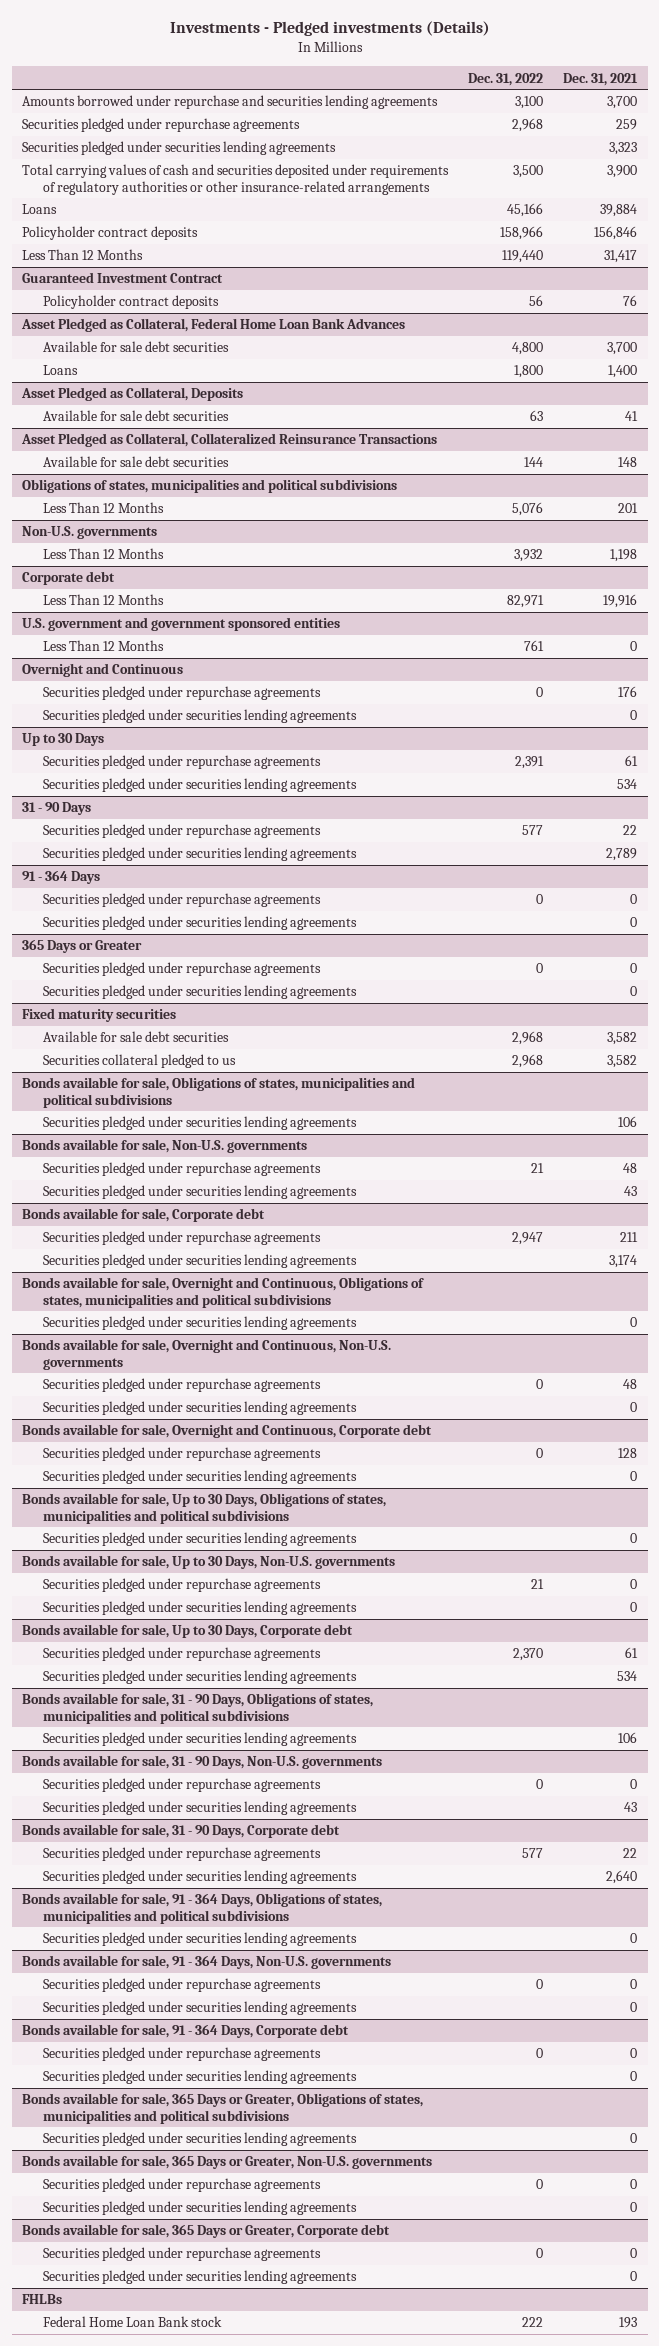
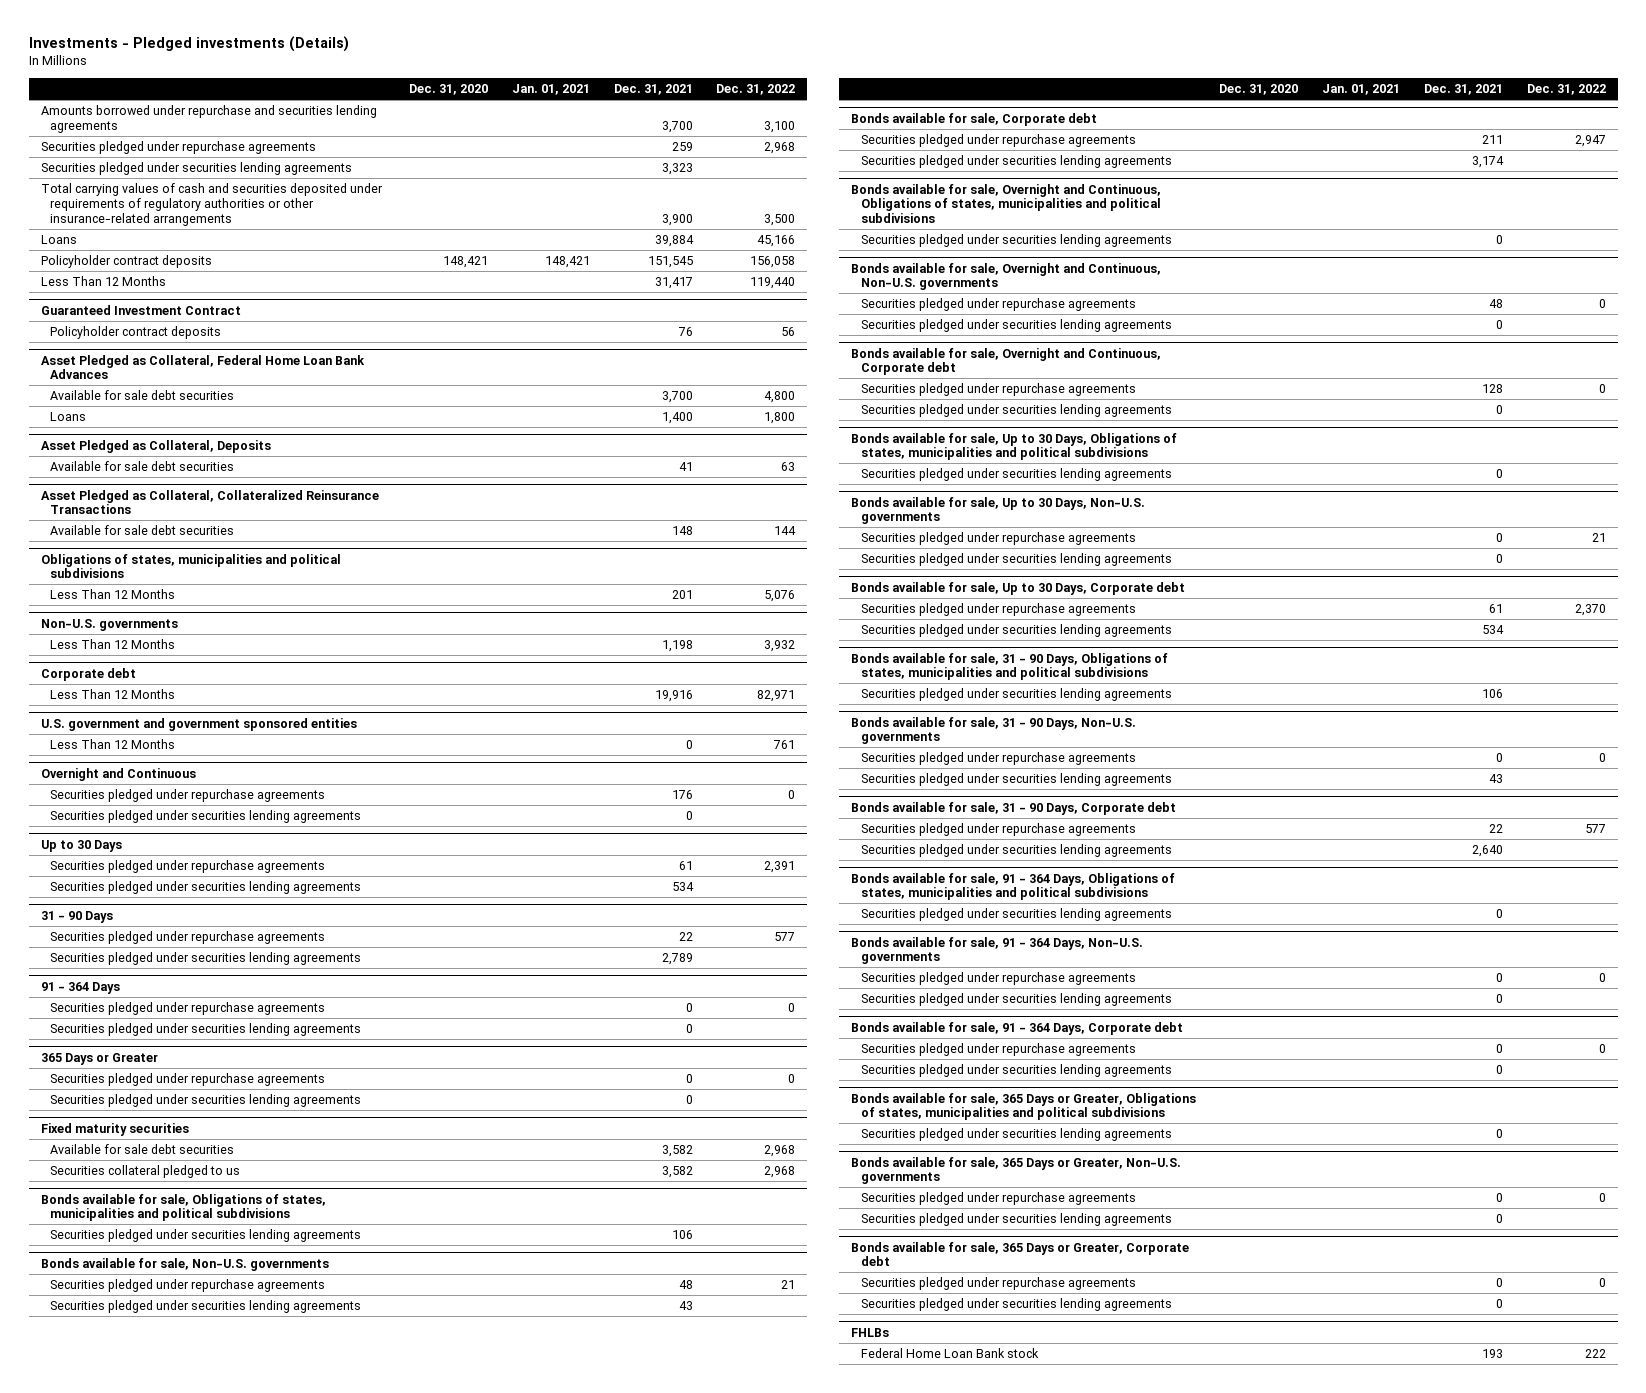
- | Dec. 31, 2022 | Dec. 31, 2021
+ | Dec. 31, 2020 | Jan. 01, 2021 | Dec. 31, 2021 | Dec. 31, 2022
- Policyholder contract deposits | 158,966 | 156,846
+ Policyholder contract deposits | 148,421 | 148,421 | 151,545 | 156,058

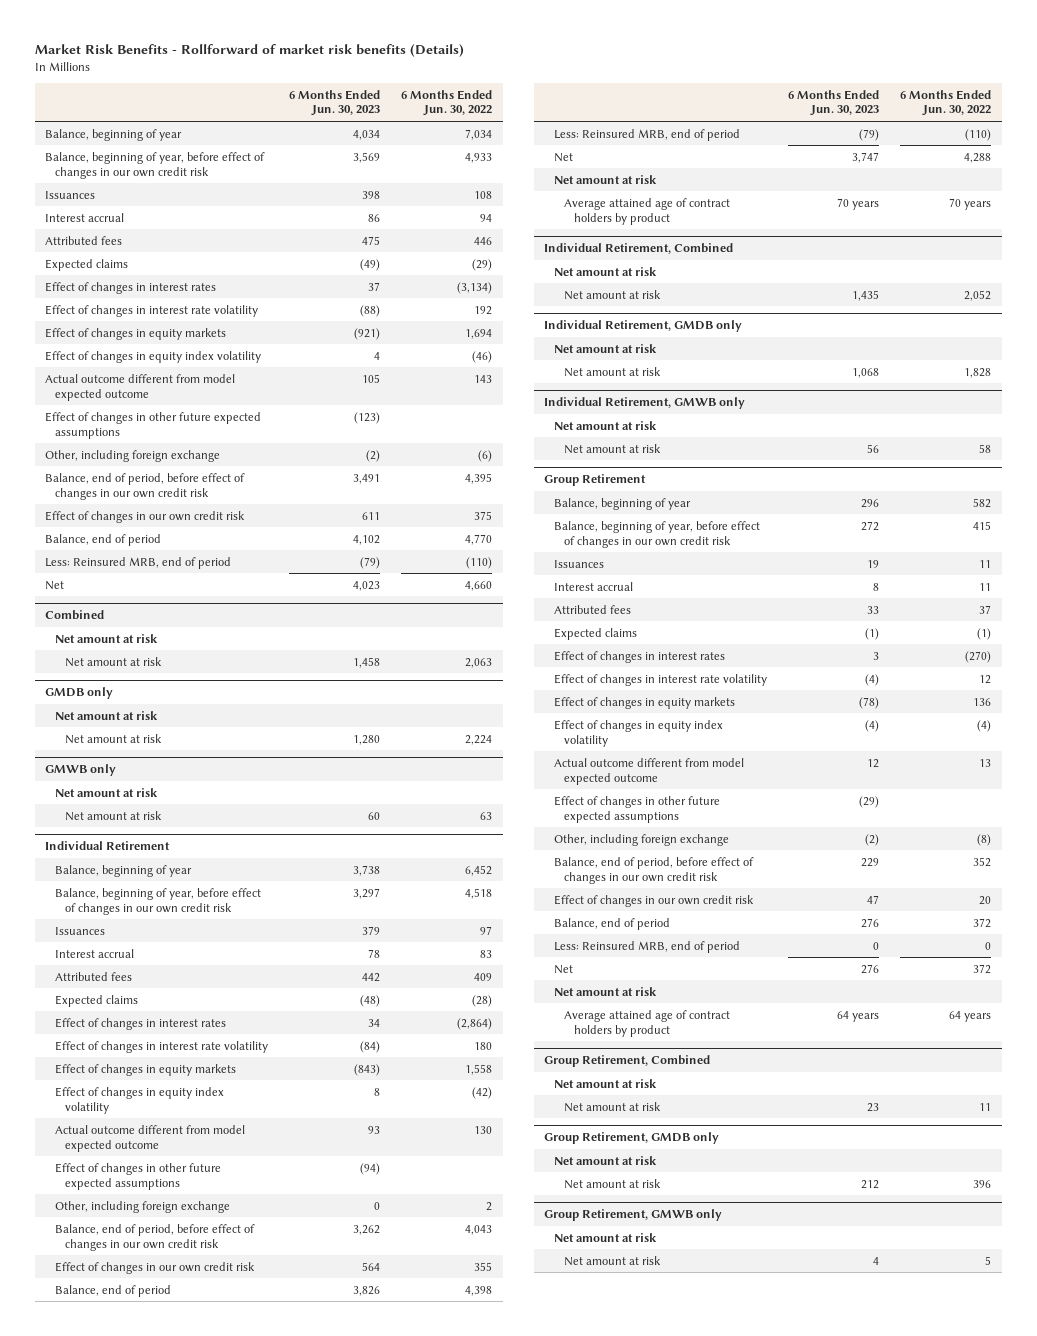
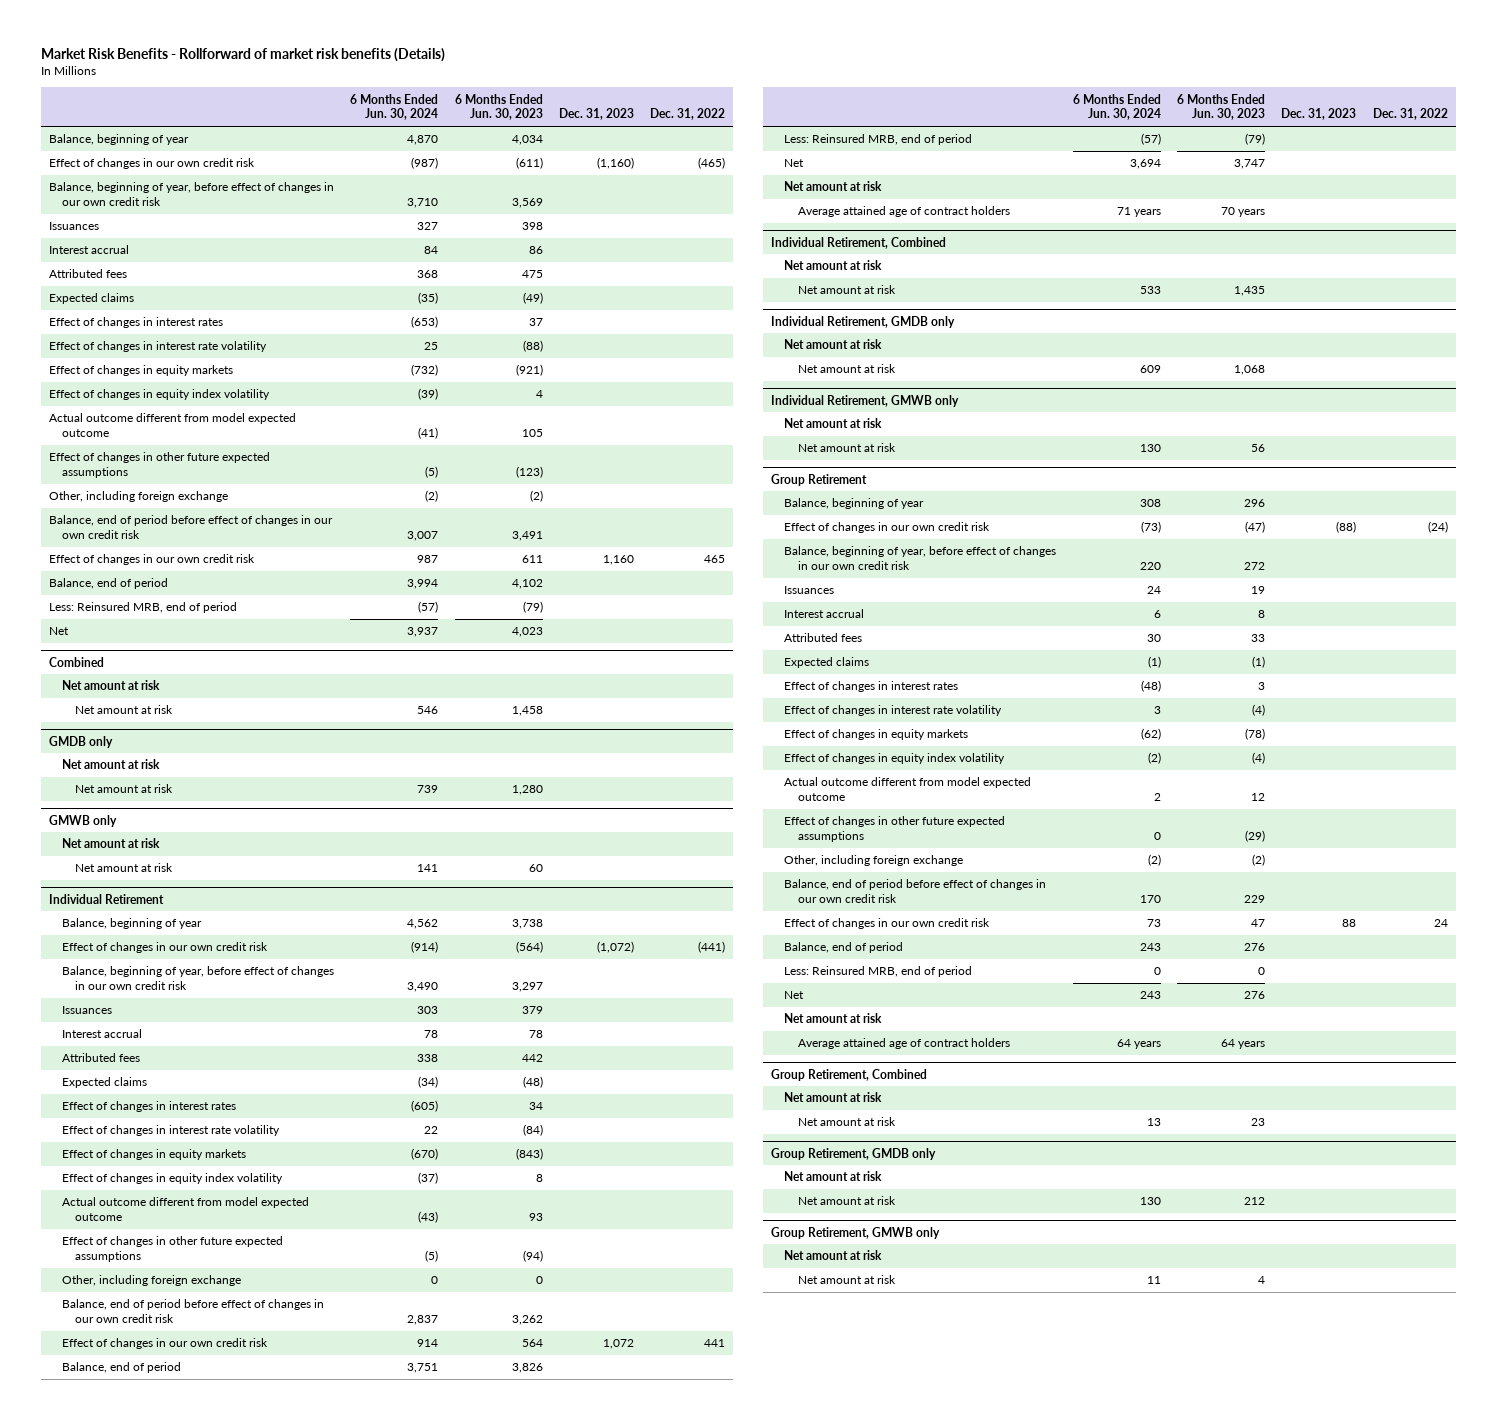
- | 6 Months Ended Jun. 30, 2023 | 6 Months Ended Jun. 30, 2022
+ | 6 Months Ended Jun. 30, 2024 | 6 Months Ended Jun. 30, 2023 | Dec. 31, 2023 | Dec. 31, 2022
+ Effect of changes in our own credit risk | (987) | (611) | (1,160) | (465)
- Balance, end of period, before effect of changes in our own credit risk | 3,491 | 4,395
+ Balance, end of period before effect of changes in our own credit risk | 3,007 | 3,491 | |
@ Individual Retirement
+ Effect of changes in our own credit risk | (914) | (564) | (1,072) | (441)
- Balance, end of period, before effect of changes in our own credit risk | 3,262 | 4,043
+ Balance, end of period before effect of changes in our own credit risk | 2,837 | 3,262 | |
- Average attained age of contract holders by product | 70 years | 70 years
+ Average attained age of contract holders | 71 years | 70 years | |
@ Group Retirement
+ Effect of changes in our own credit risk | (73) | (47) | (88) | (24)
- Balance, end of period, before effect of changes in our own credit risk | 229 | 352
+ Balance, end of period before effect of changes in our own credit risk | 170 | 229 | |
- Average attained age of contract holders by product | 64 years | 64 years
+ Average attained age of contract holders | 64 years | 64 years | |

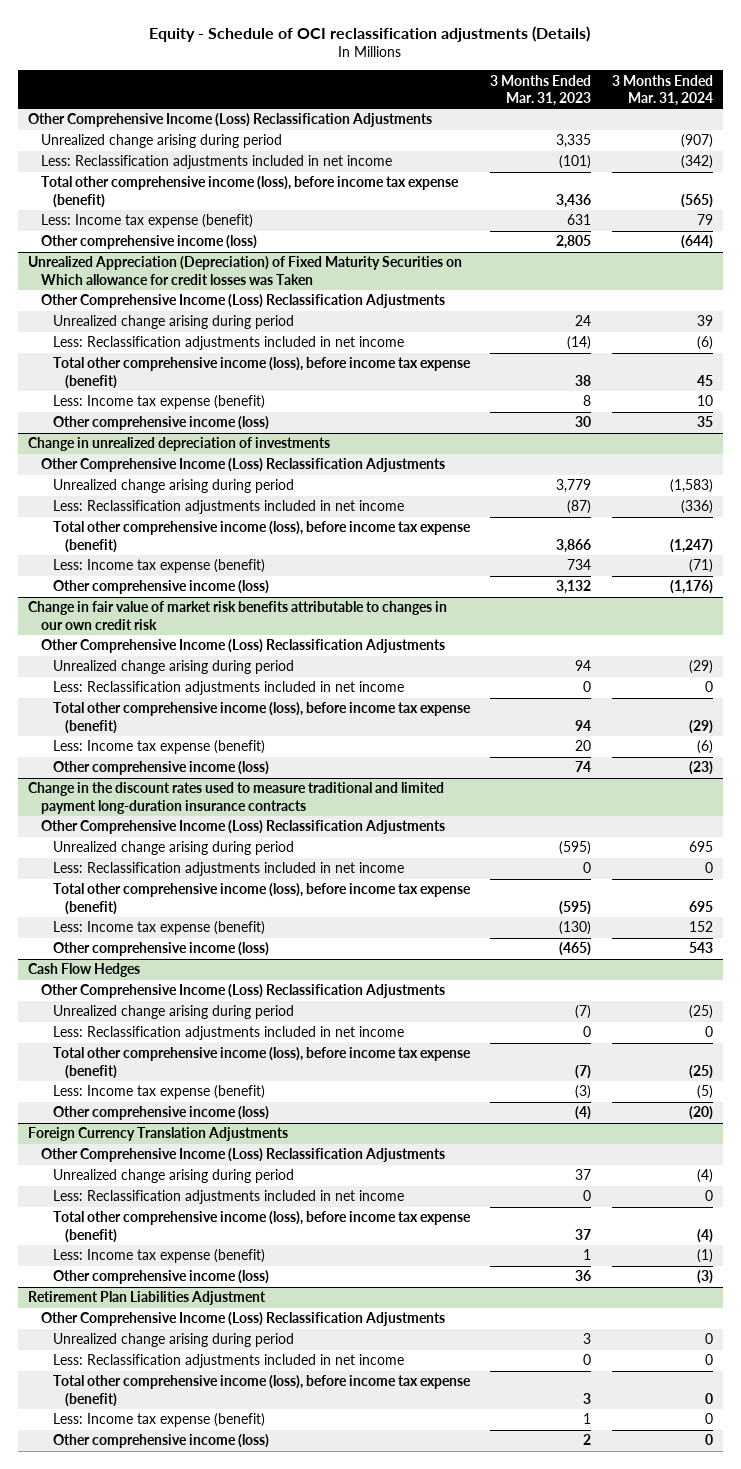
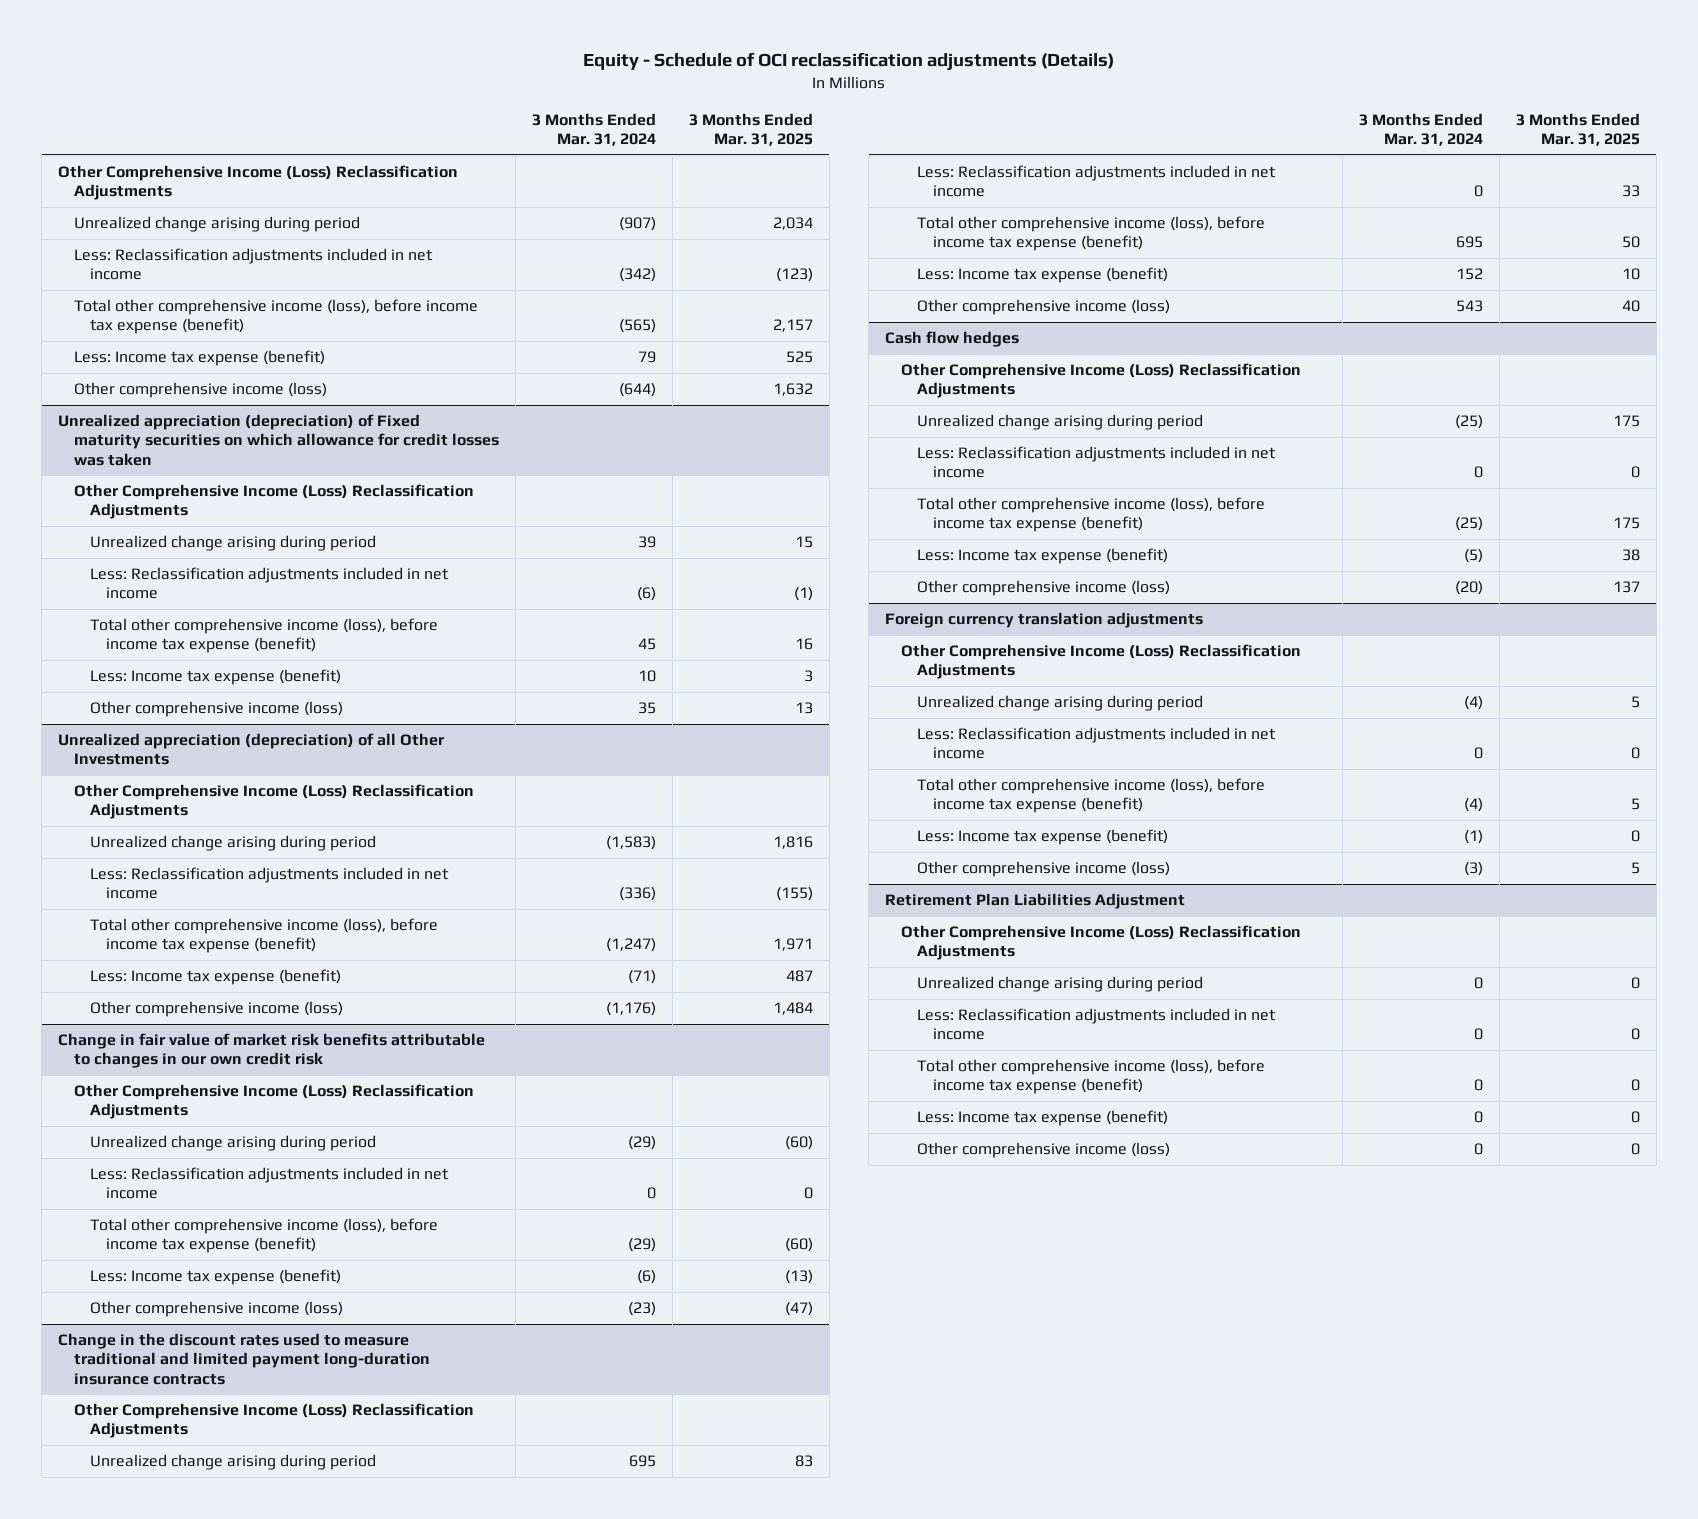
- | 3 Months Ended Mar. 31, 2023 | 3 Months Ended Mar. 31, 2024
+ | 3 Months Ended Mar. 31, 2024 | 3 Months Ended Mar. 31, 2025
- Unrealized Appreciation (Depreciation) of Fixed Maturity Securities on Which allowance for credit losses was Taken
+ Unrealized appreciation (depreciation) of Fixed maturity securities on which allowance for credit losses was taken
- Change in unrealized depreciation of investments
+ Unrealized appreciation (depreciation) of all Other Investments
- Cash Flow Hedges
+ Cash flow hedges
- Foreign Currency Translation Adjustments
+ Foreign currency translation adjustments

